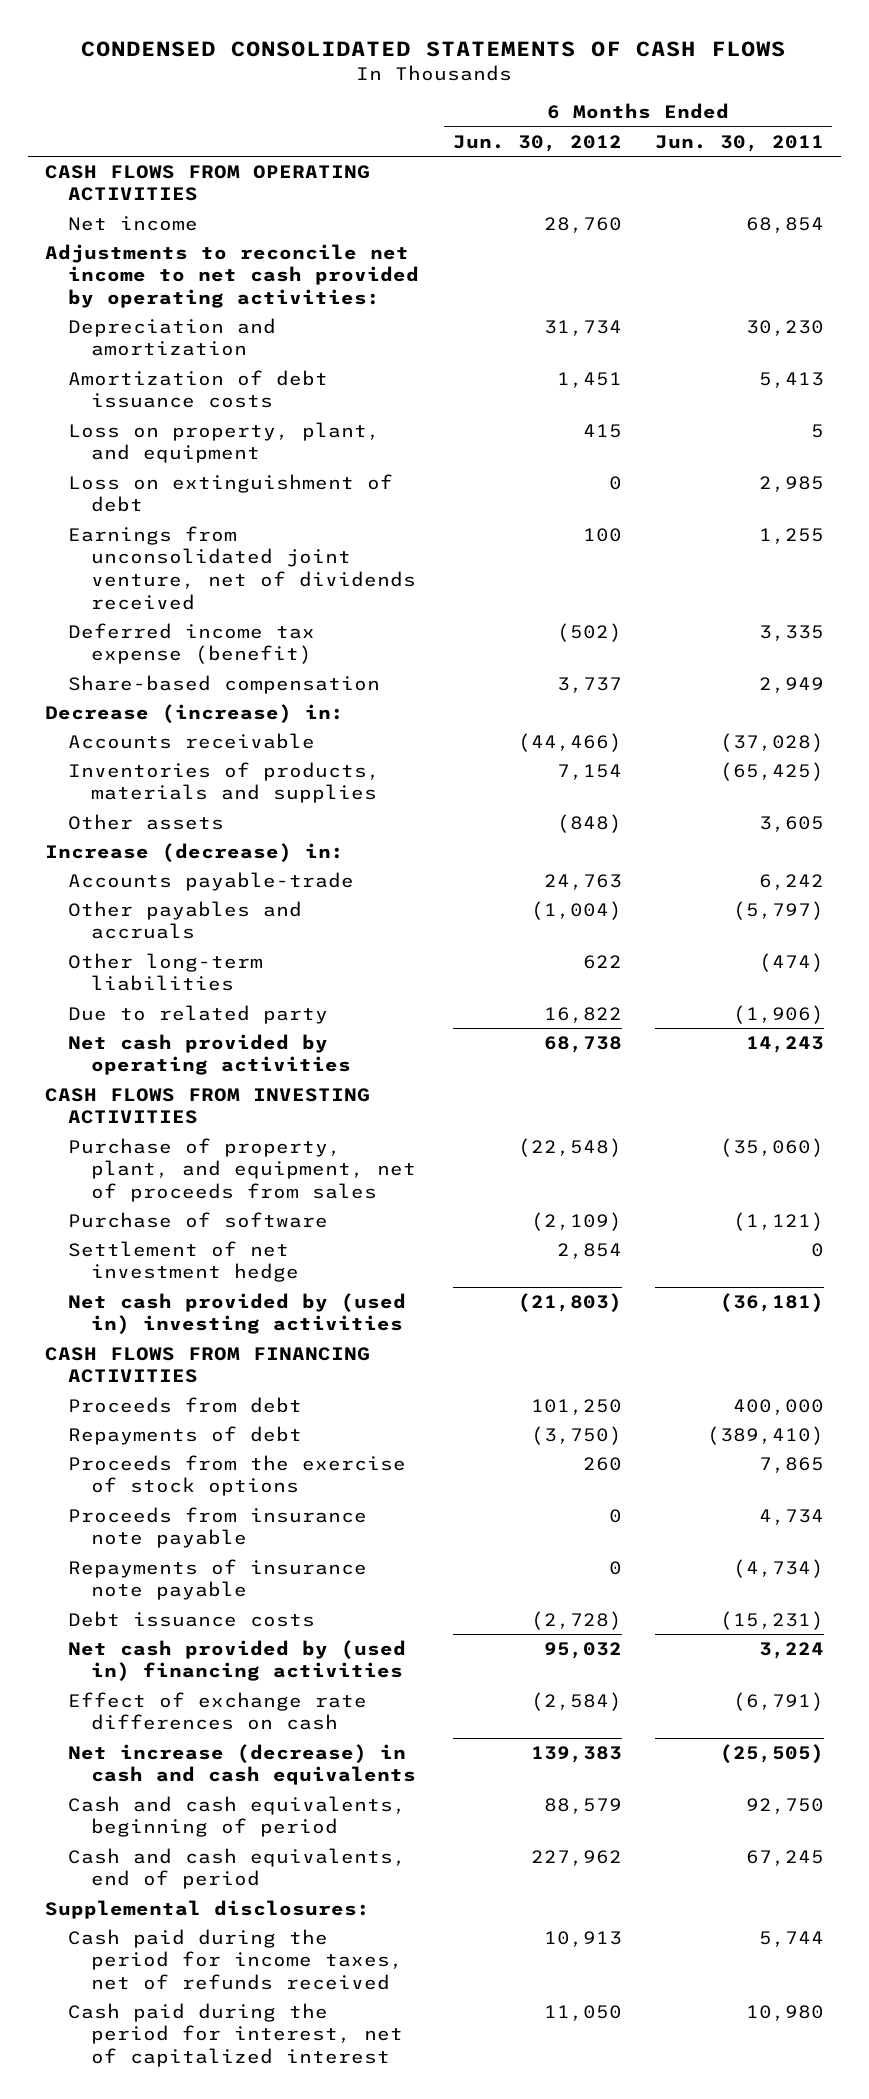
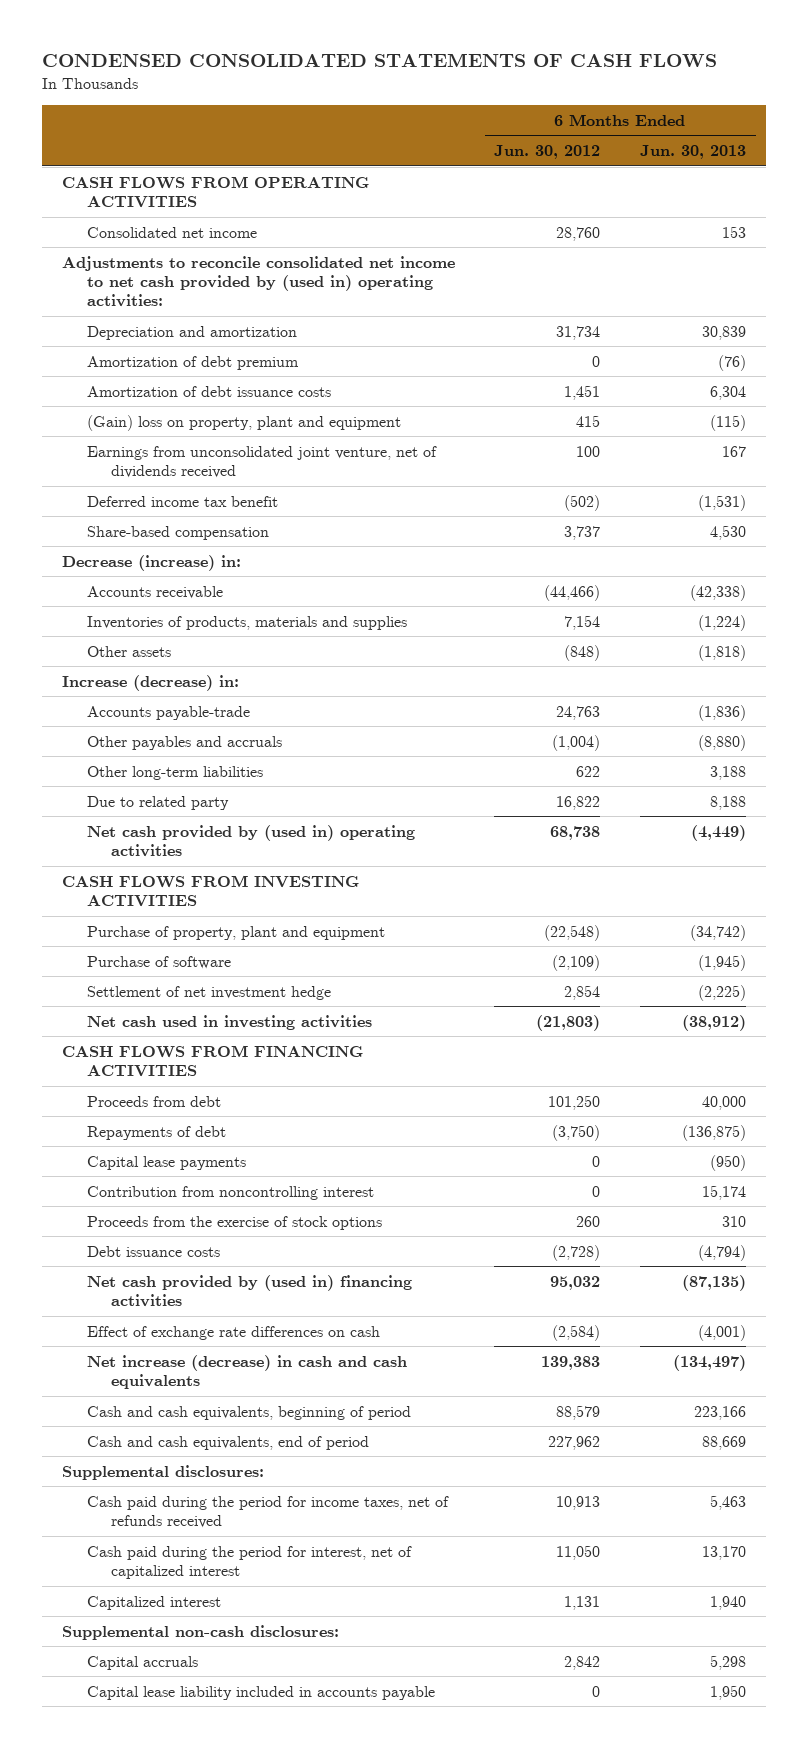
- | 6 Months Ended Jun. 30, 2012 | 6 Months Ended Jun. 30, 2011
+ | 6 Months Ended Jun. 30, 2012 | 6 Months Ended Jun. 30, 2013
- Net income | 28,760 | 68,854
- Adjustments to reconcile net income to net cash provided by operating activities:
+ Consolidated net income | 28,760 | 153
+ Adjustments to reconcile consolidated net income to net cash provided by (used in) operating activities:
+ Amortization of debt premium | 0 | (76)
- Loss on property, plant, and equipment | 415 | 5
- Loss on extinguishment of debt | 0 | 2,985
+ (Gain) loss on property, plant and equipment | 415 | (115)
- Deferred income tax expense (benefit) | (502) | 3,335
+ Deferred income tax benefit | (502) | (1,531)
- Net cash provided by operating activities | 68,738 | 14,243
+ Net cash provided by (used in) operating activities | 68,738 | (4,449)
- Purchase of property, plant, and equipment, net of proceeds from sales | (22,548) | (35,060)
+ Purchase of property, plant and equipment | (22,548) | (34,742)
- Net cash provided by (used in) investing activities | (21,803) | (36,181)
+ Net cash used in investing activities | (21,803) | (38,912)
+ Capital lease payments | 0 | (950)
+ Contribution from noncontrolling interest | 0 | 15,174
- Proceeds from insurance note payable | 0 | 4,734
- Repayments of insurance note payable | 0 | (4,734)
+ Capitalized interest | 1,131 | 1,940
+ Supplemental non-cash disclosures:
+ Capital accruals | 2,842 | 5,298
+ Capital lease liability included in accounts payable | 0 | 1,950

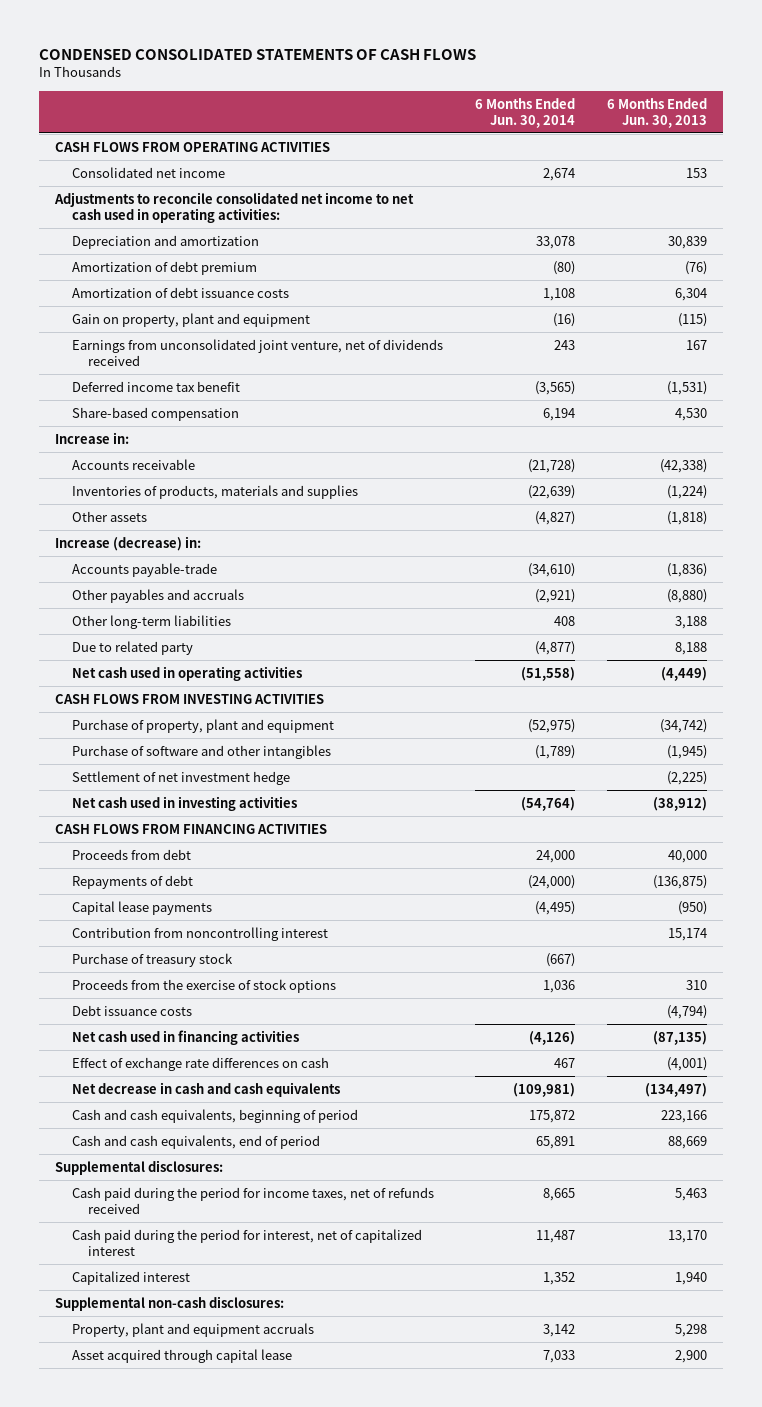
- | 6 Months Ended Jun. 30, 2012 | 6 Months Ended Jun. 30, 2013
+ | 6 Months Ended Jun. 30, 2014 | 6 Months Ended Jun. 30, 2013
- Adjustments to reconcile consolidated net income to net cash provided by (used in) operating activities:
+ Adjustments to reconcile consolidated net income to net cash used in operating activities:
- (Gain) loss on property, plant and equipment | 415 | (115)
+ Gain on property, plant and equipment | (16) | (115)
- Decrease (increase) in:
+ Increase in:
- Net cash provided by (used in) operating activities | 68,738 | (4,449)
+ Net cash used in operating activities | (51,558) | (4,449)
- Purchase of software | (2,109) | (1,945)
+ Purchase of software and other intangibles | (1,789) | (1,945)
+ Purchase of treasury stock | (667) |
- Net cash provided by (used in) financing activities | 95,032 | (87,135)
+ Net cash used in financing activities | (4,126) | (87,135)
- Net increase (decrease) in cash and cash equivalents | 139,383 | (134,497)
+ Net decrease in cash and cash equivalents | (109,981) | (134,497)
- Capital accruals | 2,842 | 5,298
- Capital lease liability included in accounts payable | 0 | 1,950
+ Property, plant and equipment accruals | 3,142 | 5,298
+ Asset acquired through capital lease | 7,033 | 2,900

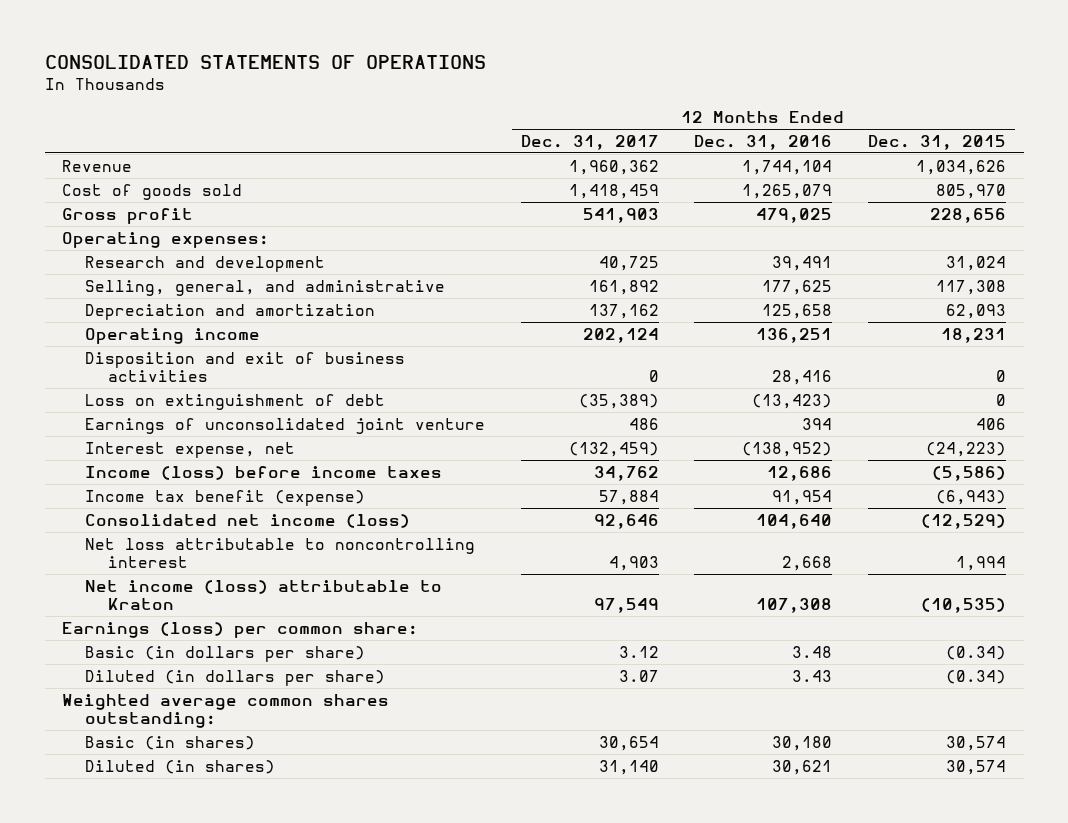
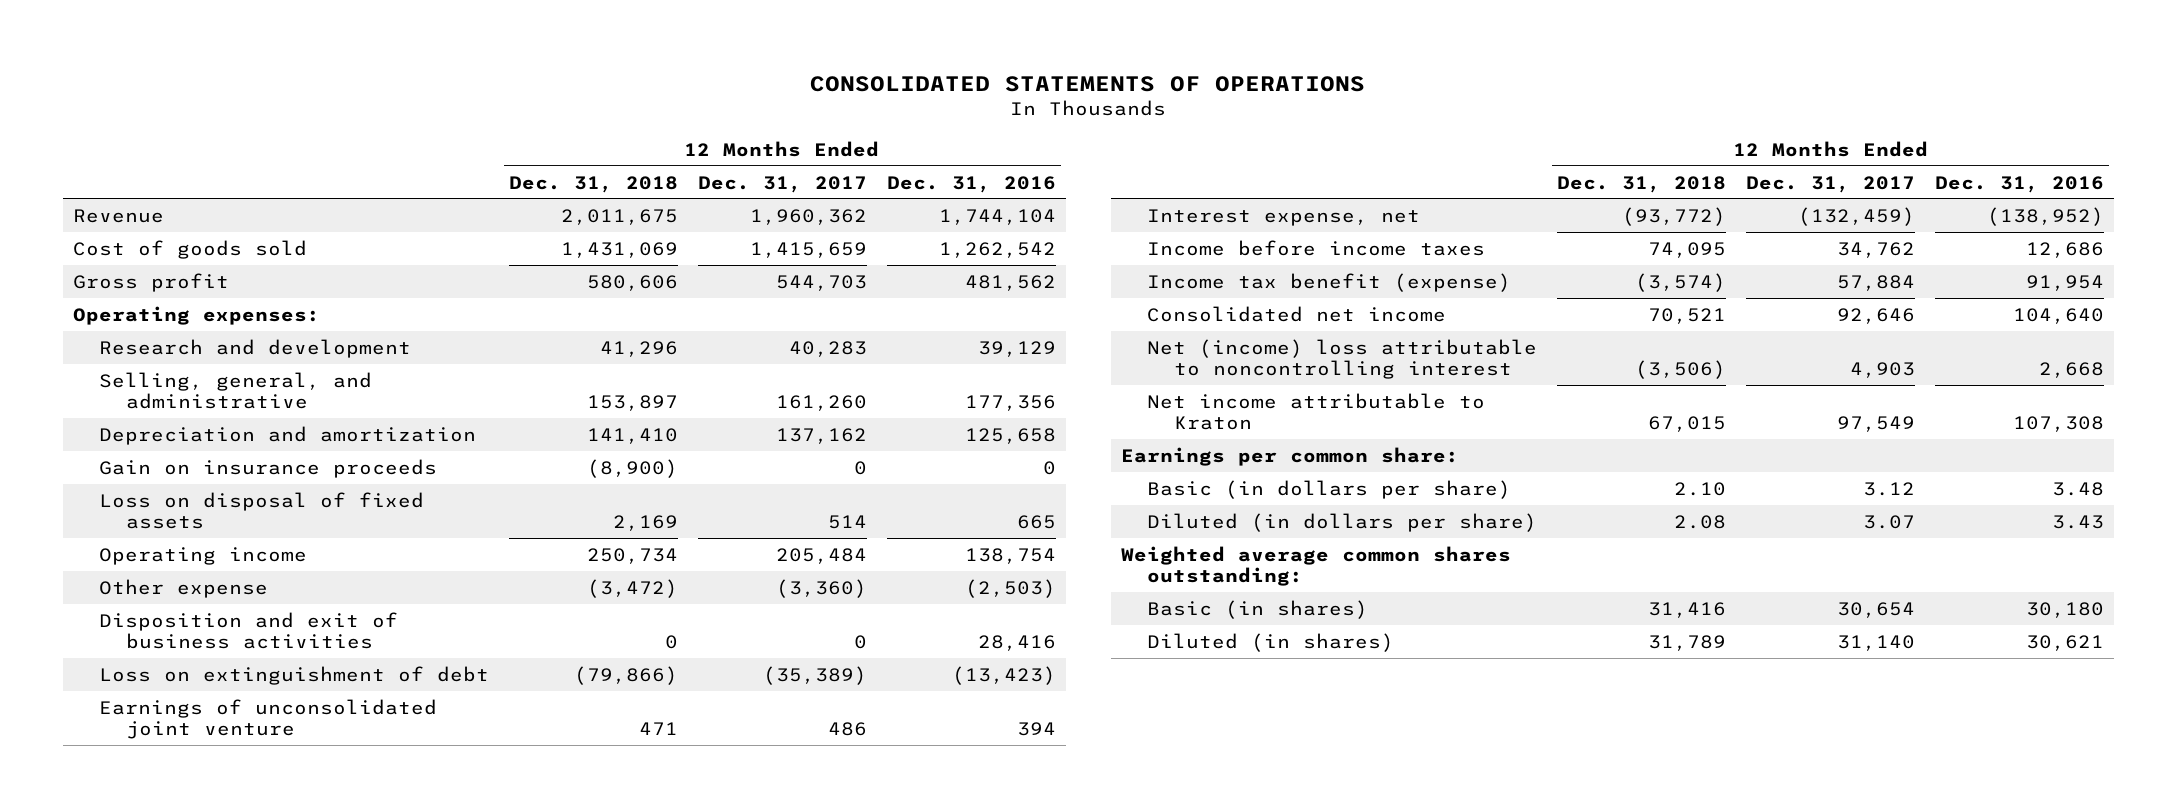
- | 12 Months Ended Dec. 31, 2017 | 12 Months Ended Dec. 31, 2016 | 12 Months Ended Dec. 31, 2015
+ | 12 Months Ended Dec. 31, 2018 | 12 Months Ended Dec. 31, 2017 | 12 Months Ended Dec. 31, 2016
- Cost of goods sold | 1,418,459 | 1,265,079 | 805,970
- Gross profit | 541,903 | 479,025 | 228,656
+ Cost of goods sold | 1,431,069 | 1,415,659 | 1,262,542
+ Gross profit | 580,606 | 544,703 | 481,562
- Research and development | 40,725 | 39,491 | 31,024
- Selling, general, and administrative | 161,892 | 177,625 | 117,308
+ Research and development | 41,296 | 40,283 | 39,129
+ Selling, general, and administrative | 153,897 | 161,260 | 177,356
- Operating income | 202,124 | 136,251 | 18,231
+ Gain on insurance proceeds | (8,900) | 0 | 0
+ Loss on disposal of fixed assets | 2,169 | 514 | 665
+ Operating income | 250,734 | 205,484 | 138,754
+ Other expense | (3,472) | (3,360) | (2,503)
- Income (loss) before income taxes | 34,762 | 12,686 | (5,586)
+ Income before income taxes | 74,095 | 34,762 | 12,686
- Consolidated net income (loss) | 92,646 | 104,640 | (12,529)
- Net loss attributable to noncontrolling interest | 4,903 | 2,668 | 1,994
- Net income (loss) attributable to Kraton | 97,549 | 107,308 | (10,535)
- Earnings (loss) per common share:
+ Consolidated net income | 70,521 | 92,646 | 104,640
+ Net (income) loss attributable to noncontrolling interest | (3,506) | 4,903 | 2,668
+ Net income attributable to Kraton | 67,015 | 97,549 | 107,308
+ Earnings per common share:

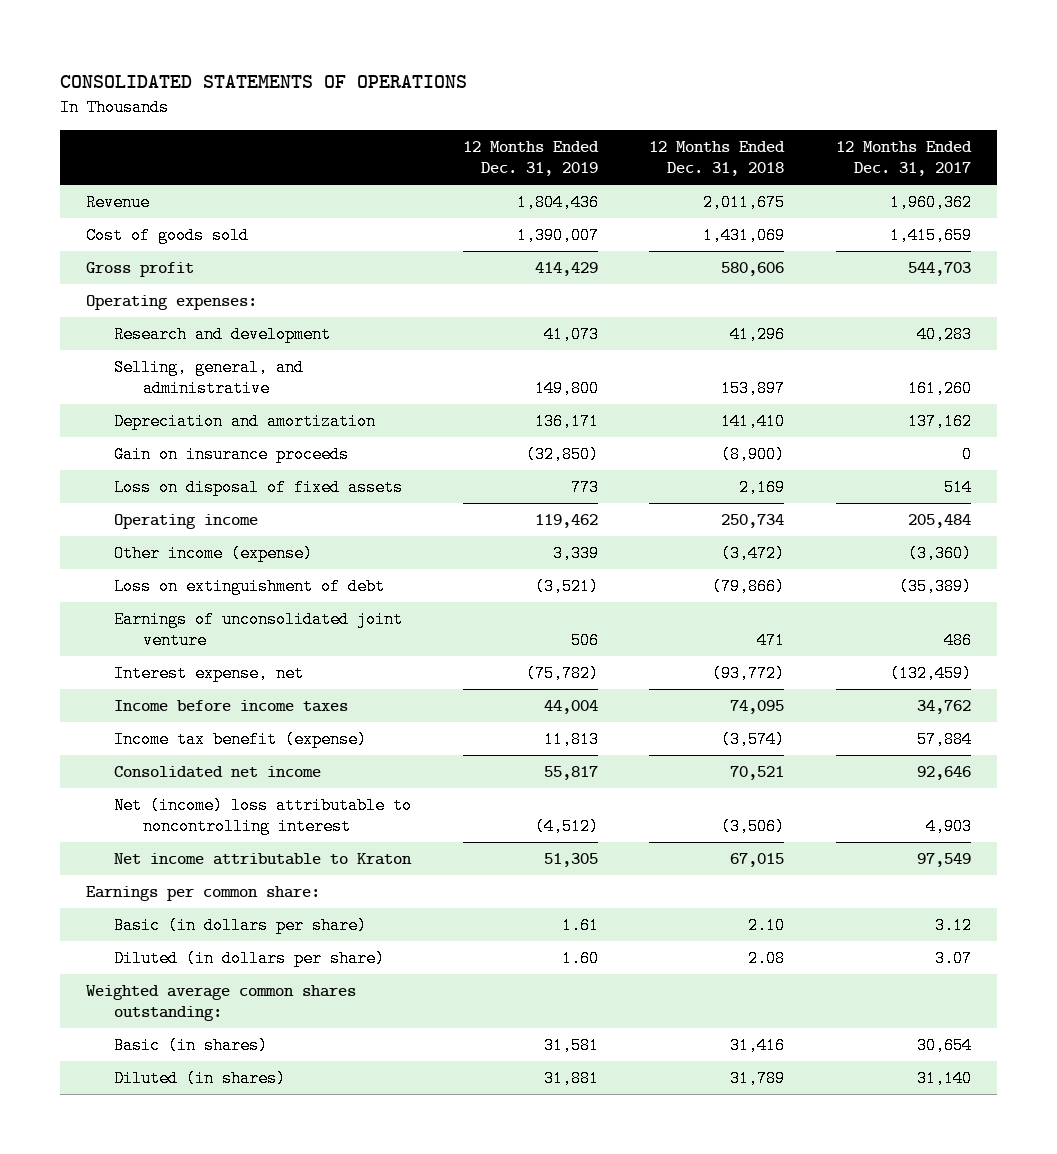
- | 12 Months Ended Dec. 31, 2018 | 12 Months Ended Dec. 31, 2017 | 12 Months Ended Dec. 31, 2016
+ | 12 Months Ended Dec. 31, 2019 | 12 Months Ended Dec. 31, 2018 | 12 Months Ended Dec. 31, 2017
- Other expense | (3,472) | (3,360) | (2,503)
- Disposition and exit of business activities | 0 | 0 | 28,416
+ Other income (expense) | 3,339 | (3,472) | (3,360)

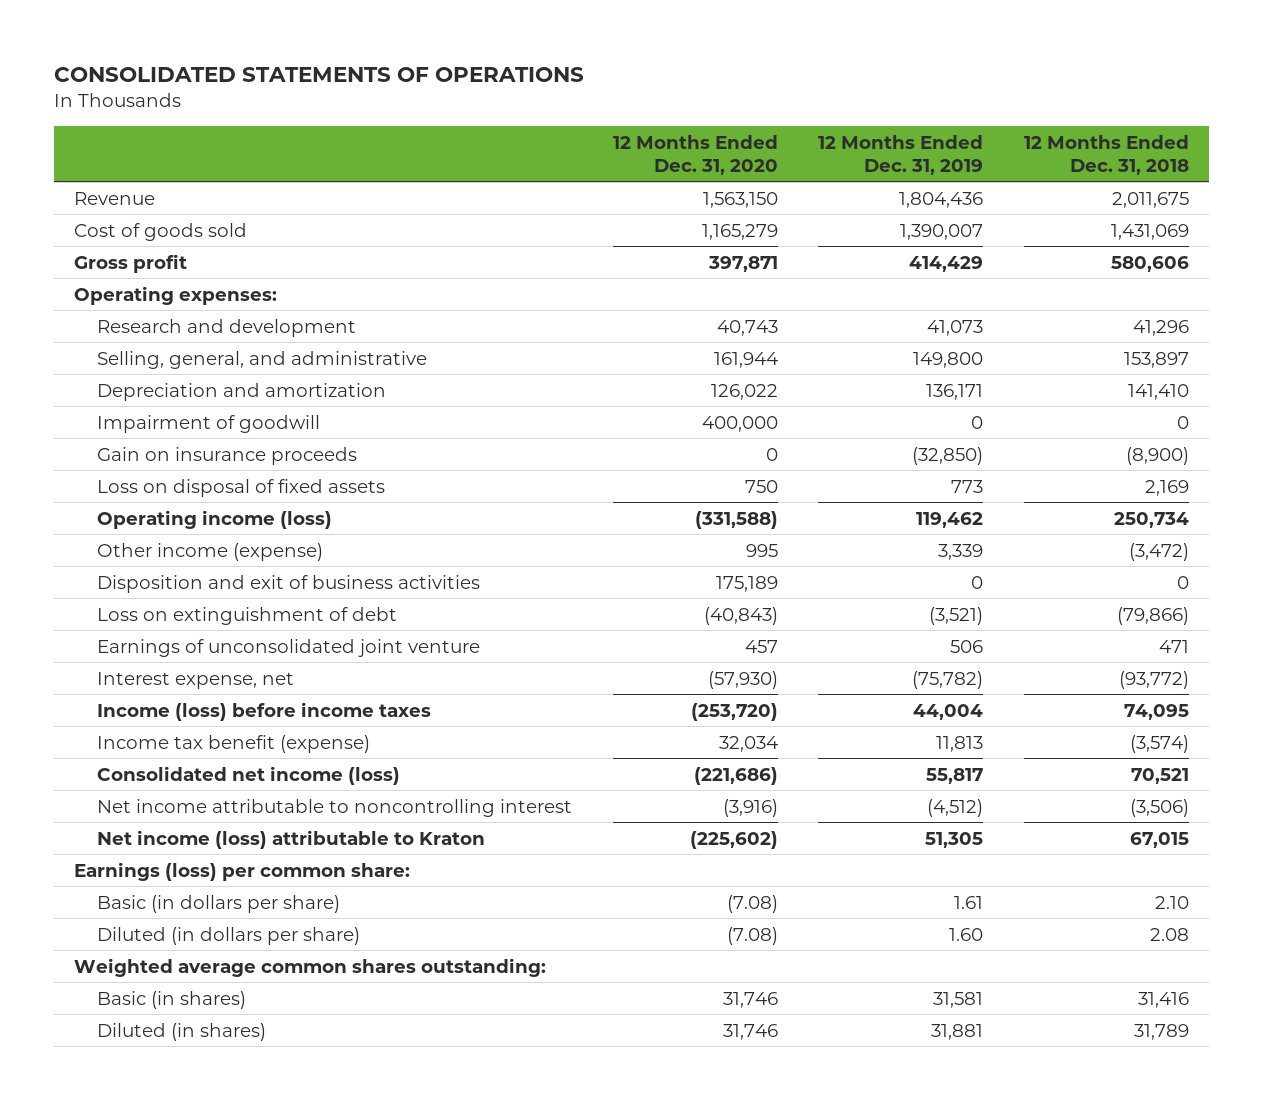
- | 12 Months Ended Dec. 31, 2019 | 12 Months Ended Dec. 31, 2018 | 12 Months Ended Dec. 31, 2017
+ | 12 Months Ended Dec. 31, 2020 | 12 Months Ended Dec. 31, 2019 | 12 Months Ended Dec. 31, 2018
+ Impairment of goodwill | 400,000 | 0 | 0
- Operating income | 119,462 | 250,734 | 205,484
+ Operating income (loss) | (331,588) | 119,462 | 250,734
+ Disposition and exit of business activities | 175,189 | 0 | 0
- Income before income taxes | 44,004 | 74,095 | 34,762
+ Income (loss) before income taxes | (253,720) | 44,004 | 74,095
- Consolidated net income | 55,817 | 70,521 | 92,646
- Net (income) loss attributable to noncontrolling interest | (4,512) | (3,506) | 4,903
- Net income attributable to Kraton | 51,305 | 67,015 | 97,549
- Earnings per common share:
+ Consolidated net income (loss) | (221,686) | 55,817 | 70,521
+ Net income attributable to noncontrolling interest | (3,916) | (4,512) | (3,506)
+ Net income (loss) attributable to Kraton | (225,602) | 51,305 | 67,015
+ Earnings (loss) per common share:

